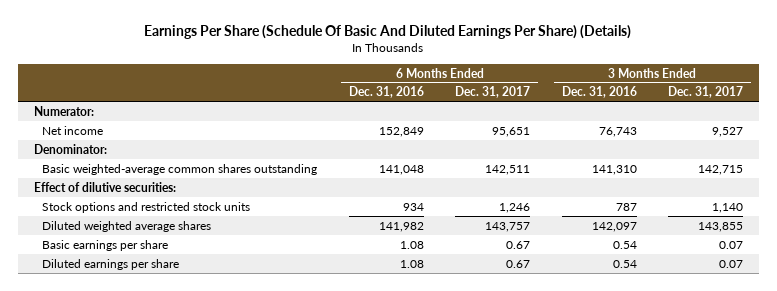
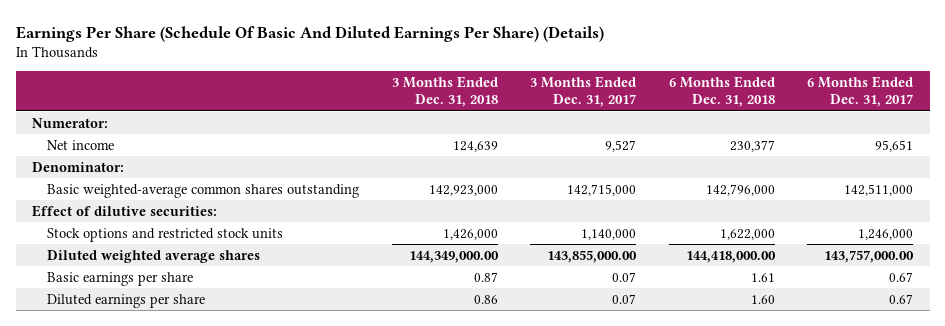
- | 6 Months Ended Dec. 31, 2016 | 6 Months Ended Dec. 31, 2017 | 3 Months Ended Dec. 31, 2016 | 3 Months Ended Dec. 31, 2017
+ | 3 Months Ended Dec. 31, 2018 | 3 Months Ended Dec. 31, 2017 | 6 Months Ended Dec. 31, 2018 | 6 Months Ended Dec. 31, 2017
- Basic weighted-average common shares outstanding | 141,048 | 142,511 | 141,310 | 142,715
+ Basic weighted-average common shares outstanding | 142,923,000 | 142,715,000 | 142,796,000 | 142,511,000
- Stock options and restricted stock units | 934 | 1,246 | 787 | 1,140
- Diluted weighted average shares | 141,982 | 143,757 | 142,097 | 143,855
+ Stock options and restricted stock units | 1,426,000 | 1,140,000 | 1,622,000 | 1,246,000
+ Diluted weighted average shares | 144,349,000.00 | 143,855,000.00 | 144,418,000.00 | 143,757,000.00

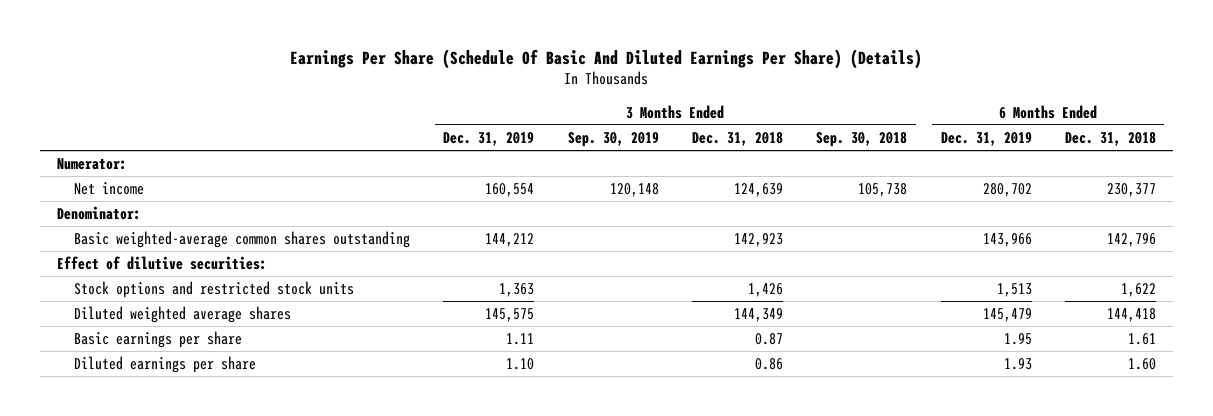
- | 3 Months Ended Dec. 31, 2018 | 3 Months Ended Dec. 31, 2017 | 6 Months Ended Dec. 31, 2018 | 6 Months Ended Dec. 31, 2017
+ | 3 Months Ended Dec. 31, 2019 | 3 Months Ended Sep. 30, 2019 | 3 Months Ended Dec. 31, 2018 | 3 Months Ended Sep. 30, 2018 | 6 Months Ended Dec. 31, 2019 | 6 Months Ended Dec. 31, 2018
- Basic weighted-average common shares outstanding | 142,923,000 | 142,715,000 | 142,796,000 | 142,511,000
+ Basic weighted-average common shares outstanding | 144,212 | | 142,923 | | 143,966 | 142,796
- Stock options and restricted stock units | 1,426,000 | 1,140,000 | 1,622,000 | 1,246,000
- Diluted weighted average shares | 144,349,000.00 | 143,855,000.00 | 144,418,000.00 | 143,757,000.00
+ Stock options and restricted stock units | 1,363 | | 1,426 | | 1,513 | 1,622
+ Diluted weighted average shares | 145,575 | | 144,349 | | 145,479 | 144,418

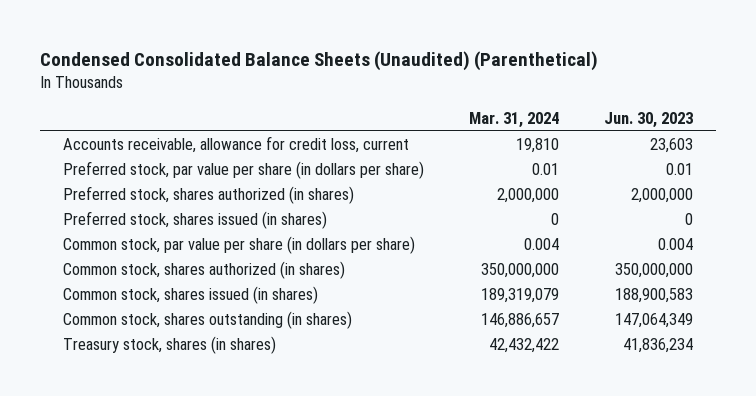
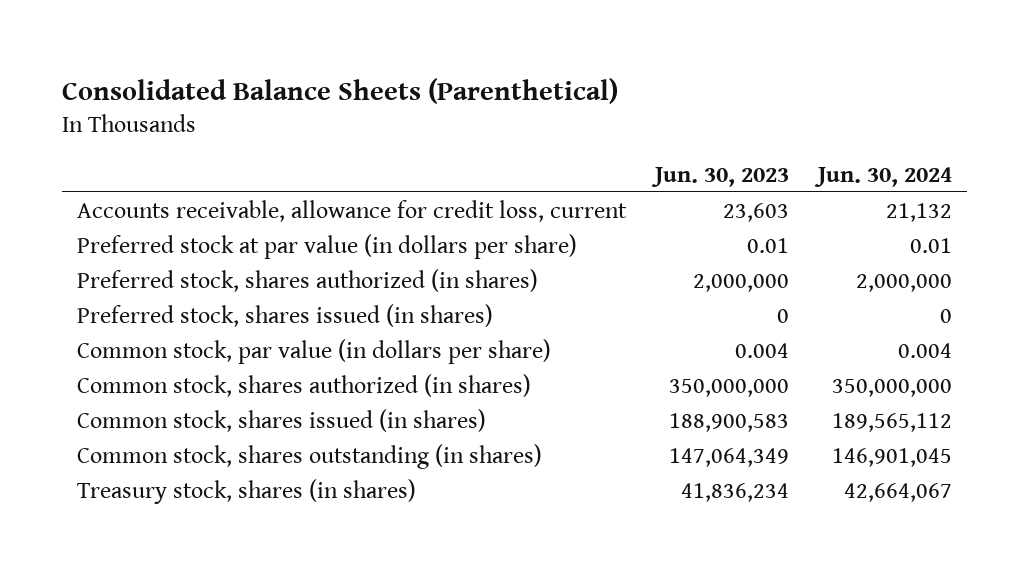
- Condensed Consolidated Balance Sheets (Unaudited) (Parenthetical)
+ Consolidated Balance Sheets (Parenthetical)
- | Mar. 31, 2024 | Jun. 30, 2023
+ | Jun. 30, 2023 | Jun. 30, 2024
- Preferred stock, par value per share (in dollars per share) | 0.01 | 0.01
+ Preferred stock at par value (in dollars per share) | 0.01 | 0.01
- Common stock, par value per share (in dollars per share) | 0.004 | 0.004
+ Common stock, par value (in dollars per share) | 0.004 | 0.004

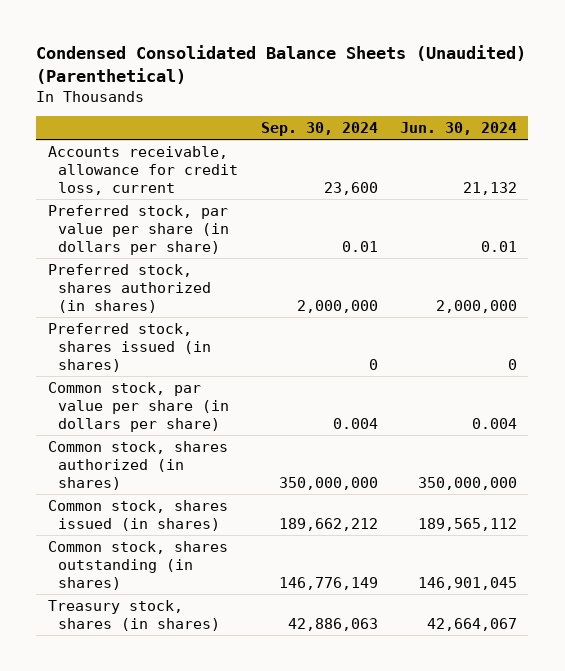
- Consolidated Balance Sheets (Parenthetical)
+ Condensed Consolidated Balance Sheets (Unaudited) (Parenthetical)
- | Jun. 30, 2023 | Jun. 30, 2024
+ | Sep. 30, 2024 | Jun. 30, 2024
- Preferred stock at par value (in dollars per share) | 0.01 | 0.01
+ Preferred stock, par value per share (in dollars per share) | 0.01 | 0.01
- Common stock, par value (in dollars per share) | 0.004 | 0.004
+ Common stock, par value per share (in dollars per share) | 0.004 | 0.004

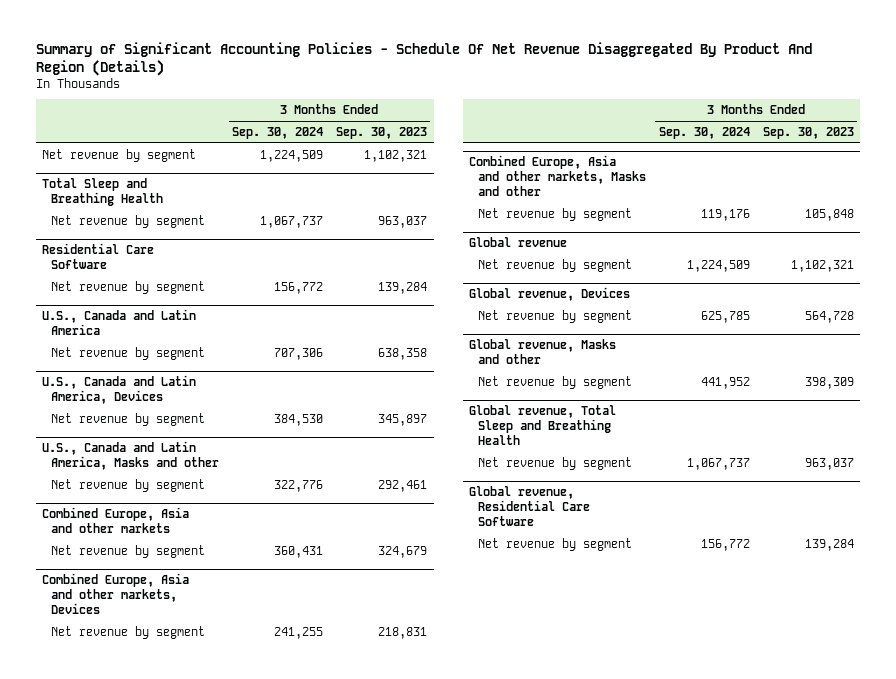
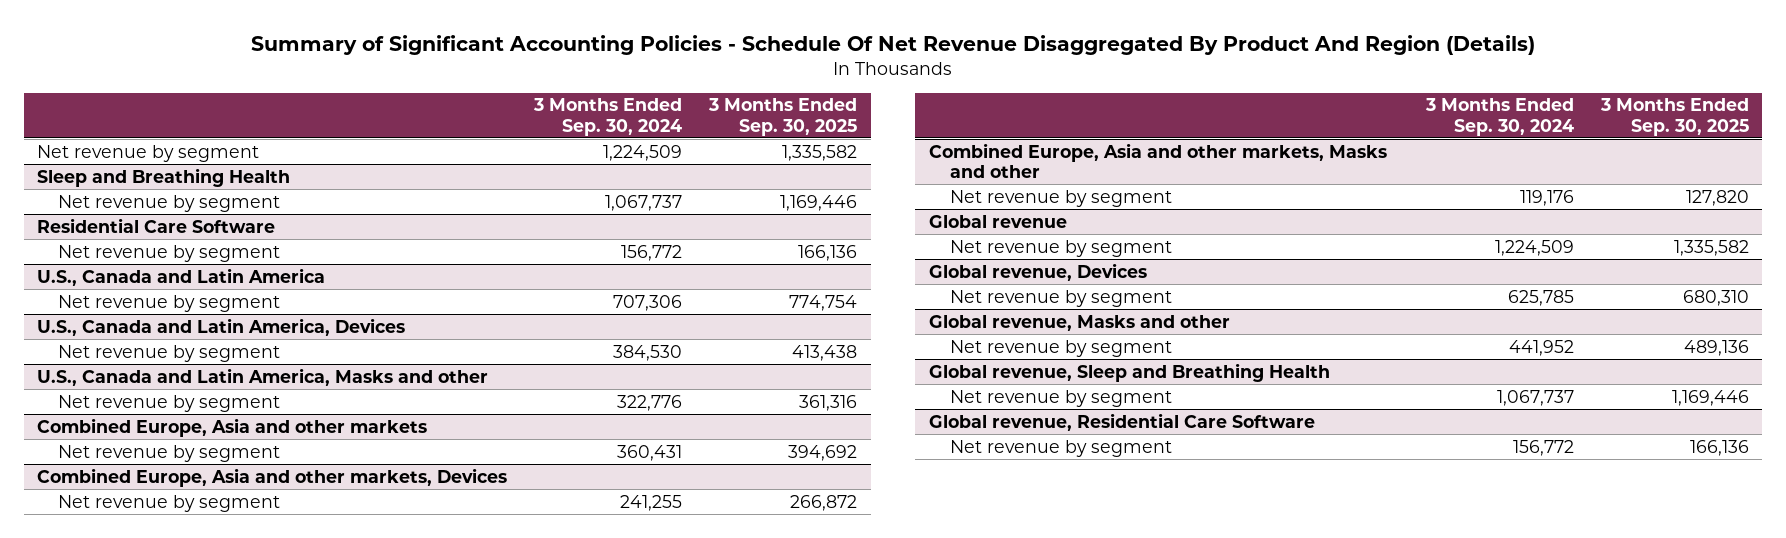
- | 3 Months Ended Sep. 30, 2024 | 3 Months Ended Sep. 30, 2023
+ | 3 Months Ended Sep. 30, 2024 | 3 Months Ended Sep. 30, 2025
- Total Sleep and Breathing Health
+ Sleep and Breathing Health
- Global revenue, Total Sleep and Breathing Health
+ Global revenue, Sleep and Breathing Health

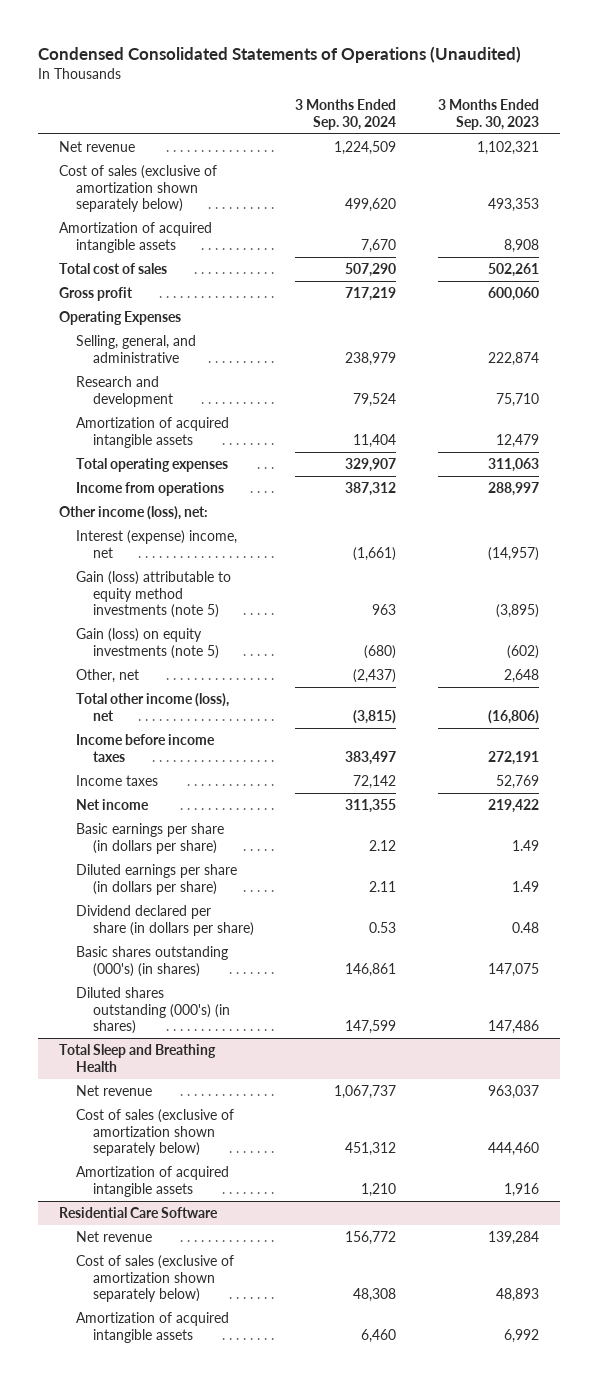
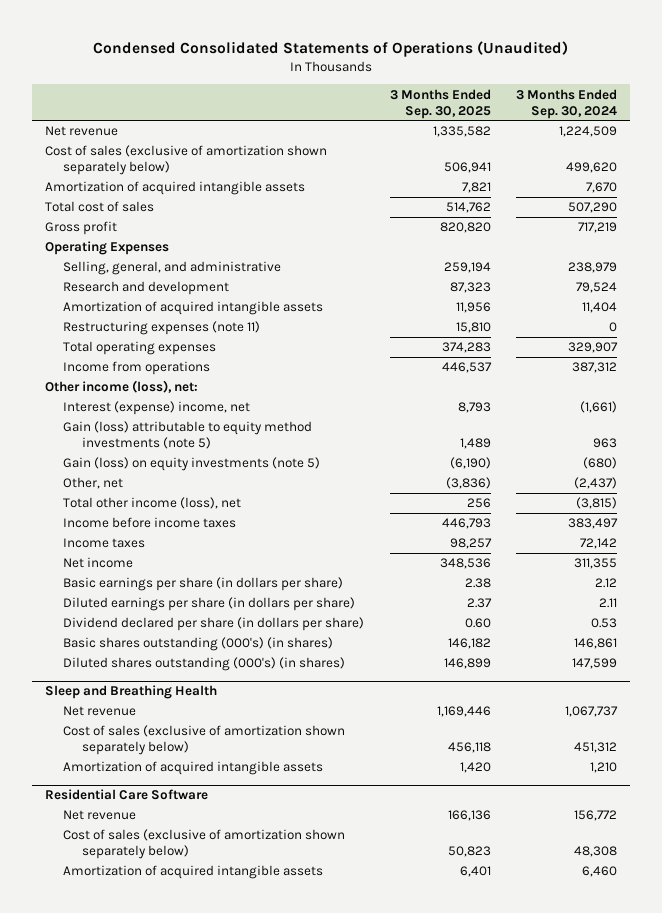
- | 3 Months Ended Sep. 30, 2024 | 3 Months Ended Sep. 30, 2023
+ | 3 Months Ended Sep. 30, 2025 | 3 Months Ended Sep. 30, 2024
+ Restructuring expenses (note 11) | 15,810 | 0
- Total Sleep and Breathing Health
+ Sleep and Breathing Health

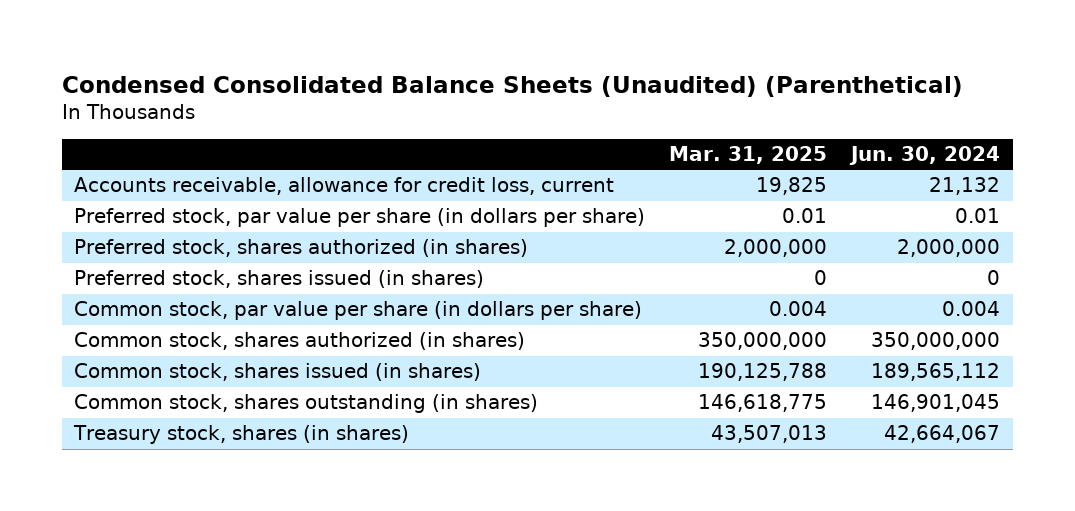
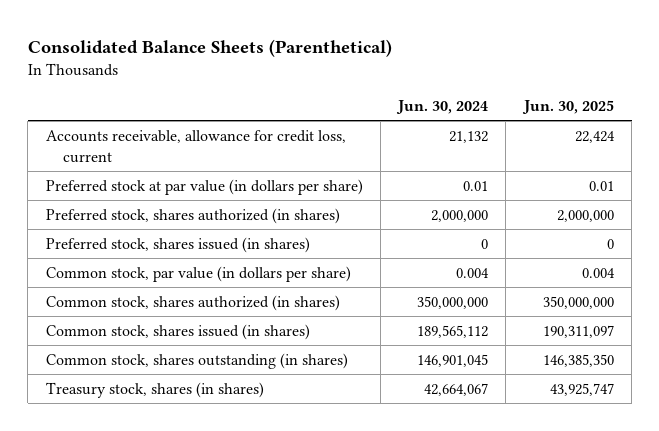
- Condensed Consolidated Balance Sheets (Unaudited) (Parenthetical)
+ Consolidated Balance Sheets (Parenthetical)
- | Mar. 31, 2025 | Jun. 30, 2024
+ | Jun. 30, 2024 | Jun. 30, 2025
- Preferred stock, par value per share (in dollars per share) | 0.01 | 0.01
+ Preferred stock at par value (in dollars per share) | 0.01 | 0.01
- Common stock, par value per share (in dollars per share) | 0.004 | 0.004
+ Common stock, par value (in dollars per share) | 0.004 | 0.004

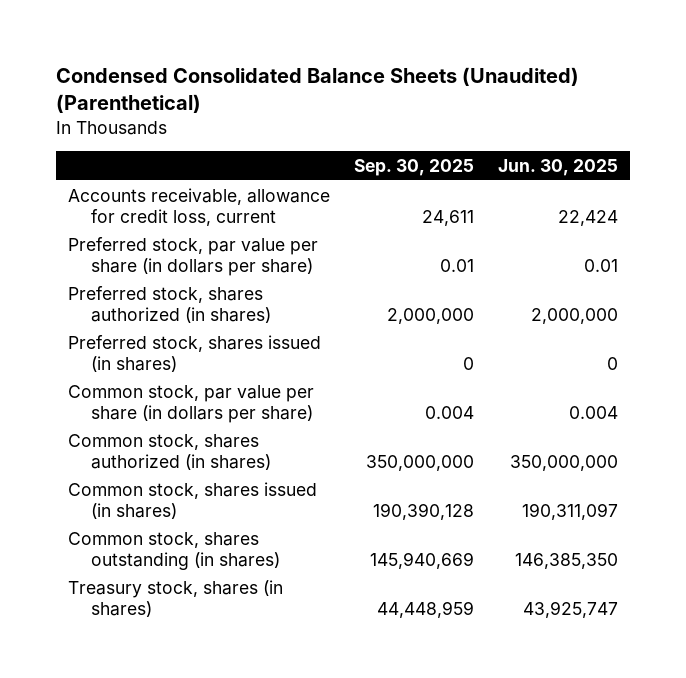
- Consolidated Balance Sheets (Parenthetical)
+ Condensed Consolidated Balance Sheets (Unaudited) (Parenthetical)
- | Jun. 30, 2024 | Jun. 30, 2025
+ | Sep. 30, 2025 | Jun. 30, 2025
- Preferred stock at par value (in dollars per share) | 0.01 | 0.01
+ Preferred stock, par value per share (in dollars per share) | 0.01 | 0.01
- Common stock, par value (in dollars per share) | 0.004 | 0.004
+ Common stock, par value per share (in dollars per share) | 0.004 | 0.004

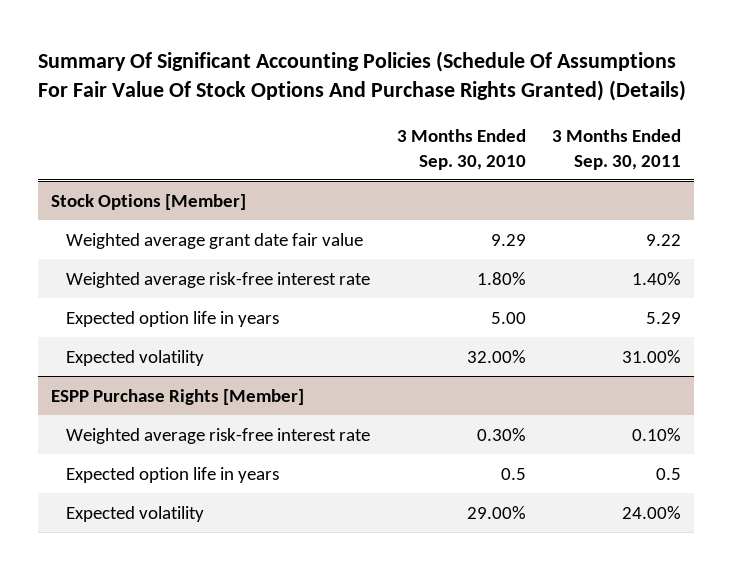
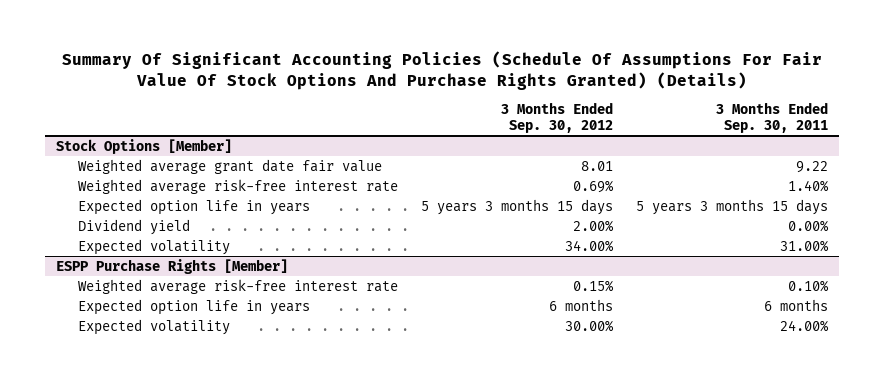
- | 3 Months Ended Sep. 30, 2010 | 3 Months Ended Sep. 30, 2011
+ | 3 Months Ended Sep. 30, 2012 | 3 Months Ended Sep. 30, 2011
@ Stock Options [Member]
- Expected option life in years | 5.00 | 5.29
+ Expected option life in years | 5 years 3 months 15 days | 5 years 3 months 15 days
+ Dividend yield | 2.00% | 0.00%
@ ESPP Purchase Rights [Member]
- Expected option life in years | 0.5 | 0.5
+ Expected option life in years | 6 months | 6 months

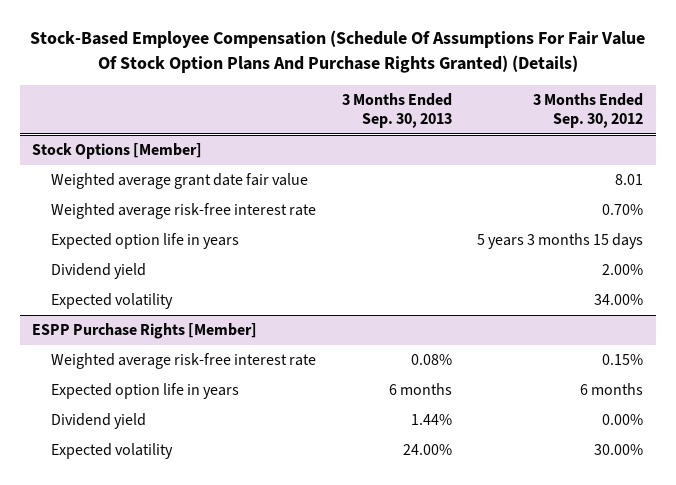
- Summary Of Significant Accounting Policies (Schedule Of Assumptions For Fair Value Of Stock Options And Purchase Rights Granted) (Details)
+ Stock-Based Employee Compensation (Schedule Of Assumptions For Fair Value Of Stock Option Plans And Purchase Rights Granted) (Details)
- | 3 Months Ended Sep. 30, 2012 | 3 Months Ended Sep. 30, 2011
+ | 3 Months Ended Sep. 30, 2013 | 3 Months Ended Sep. 30, 2012
@ Stock Options [Member]
- Weighted average risk-free interest rate | 0.69% | 1.40%
+ Weighted average risk-free interest rate | | 0.70%
@ ESPP Purchase Rights [Member]
+ Dividend yield | 1.44% | 0.00%

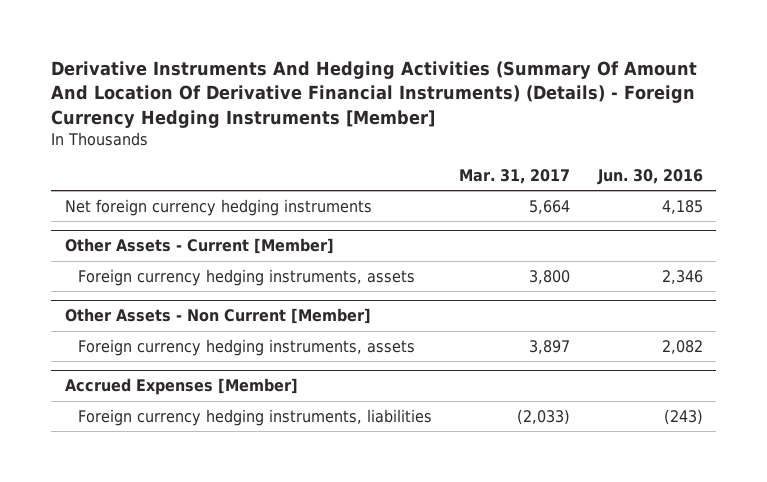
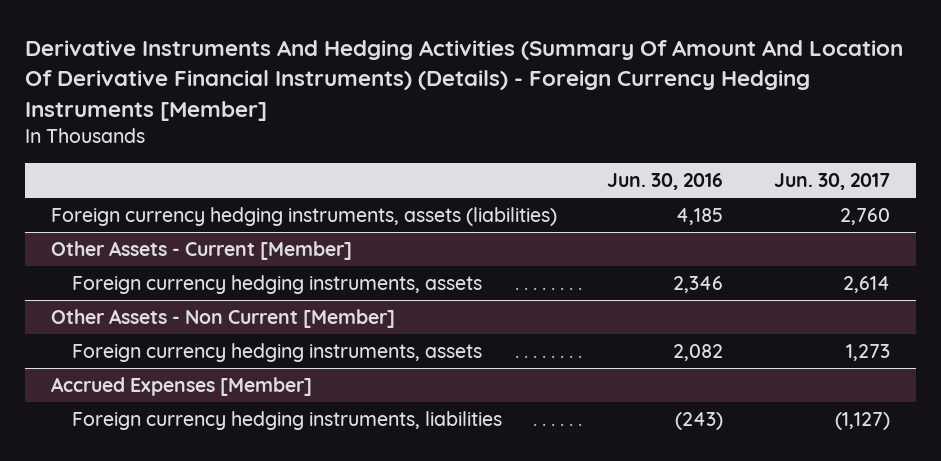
- | Mar. 31, 2017 | Jun. 30, 2016
+ | Jun. 30, 2016 | Jun. 30, 2017
- Net foreign currency hedging instruments | 5,664 | 4,185
+ Foreign currency hedging instruments, assets (liabilities) | 4,185 | 2,760

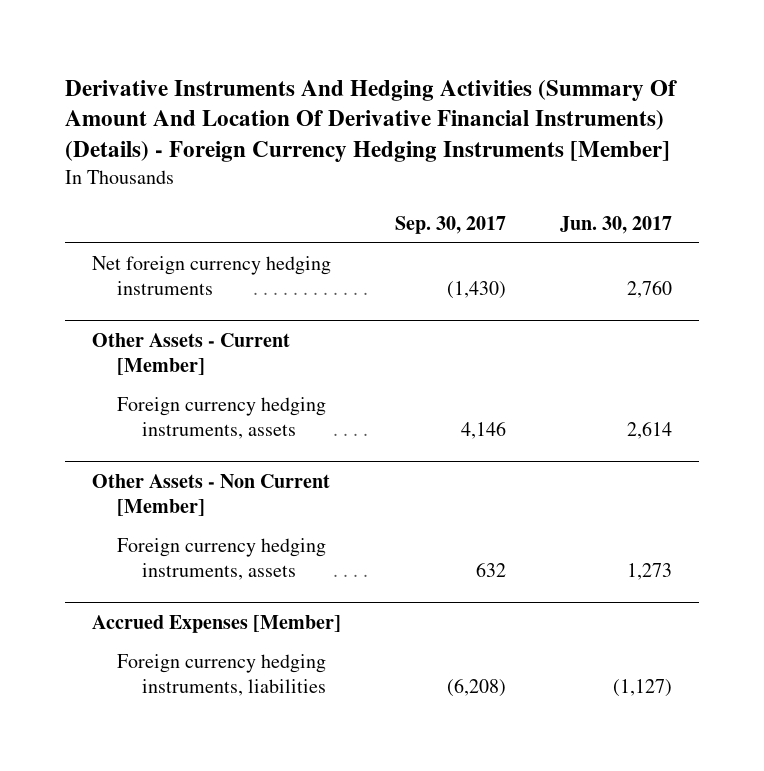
- | Jun. 30, 2016 | Jun. 30, 2017
+ | Sep. 30, 2017 | Jun. 30, 2017
- Foreign currency hedging instruments, assets (liabilities) | 4,185 | 2,760
+ Net foreign currency hedging instruments | (1,430) | 2,760

